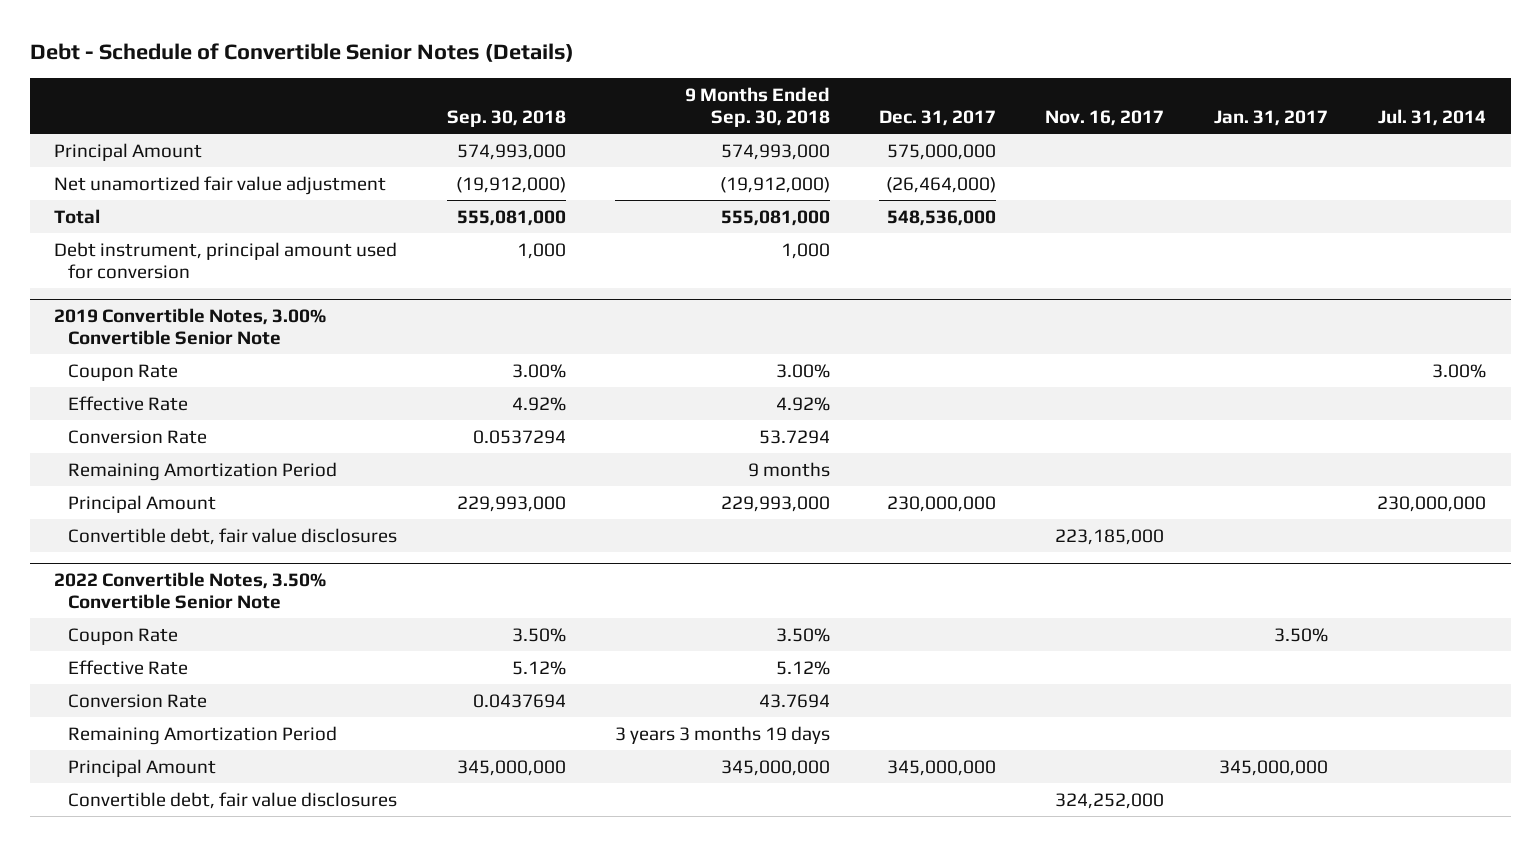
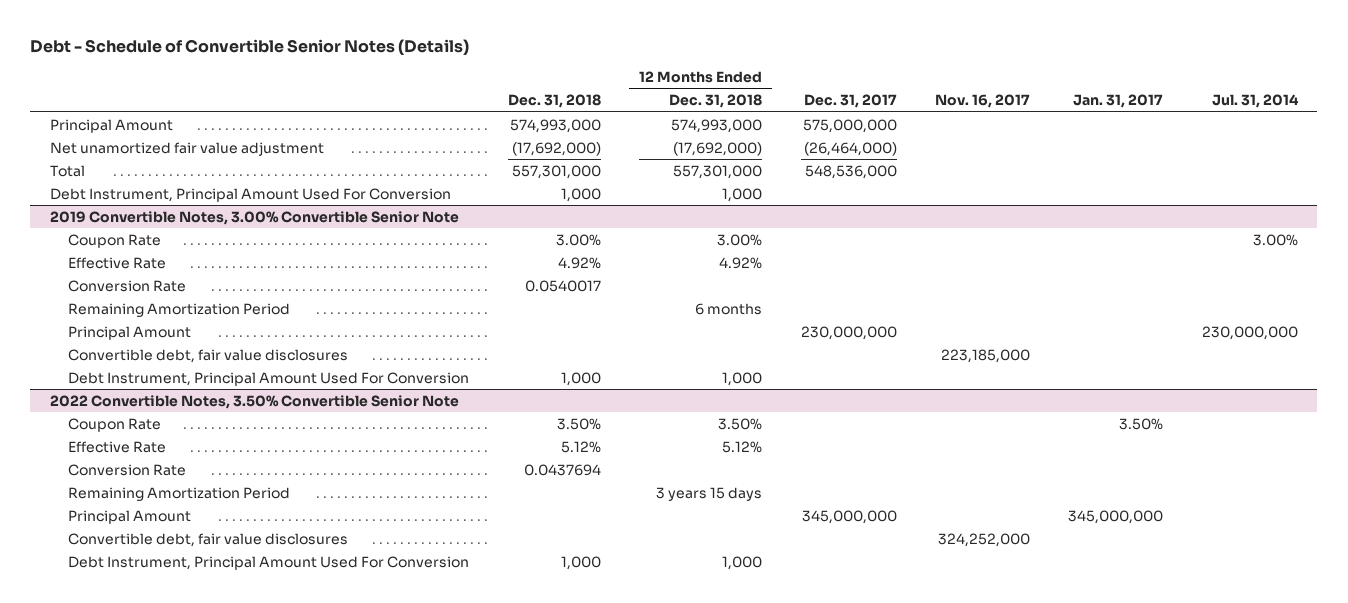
- | Sep. 30, 2018 | 9 Months Ended Sep. 30, 2018 | Dec. 31, 2017 | Nov. 16, 2017 | Jan. 31, 2017 | Jul. 31, 2014
+ | Dec. 31, 2018 | 12 Months Ended Dec. 31, 2018 | Dec. 31, 2017 | Nov. 16, 2017 | Jan. 31, 2017 | Jul. 31, 2014
- Debt instrument, principal amount used for conversion | 1,000 | 1,000 | | | |
+ Debt Instrument, Principal Amount Used For Conversion | 1,000 | 1,000 | | | |
@ 2019 Convertible Notes, 3.00% Convertible Senior Note
+ Debt Instrument, Principal Amount Used For Conversion | 1,000 | 1,000 | | | |
@ 2022 Convertible Notes, 3.50% Convertible Senior Note
+ Debt Instrument, Principal Amount Used For Conversion | 1,000 | 1,000 | | | |

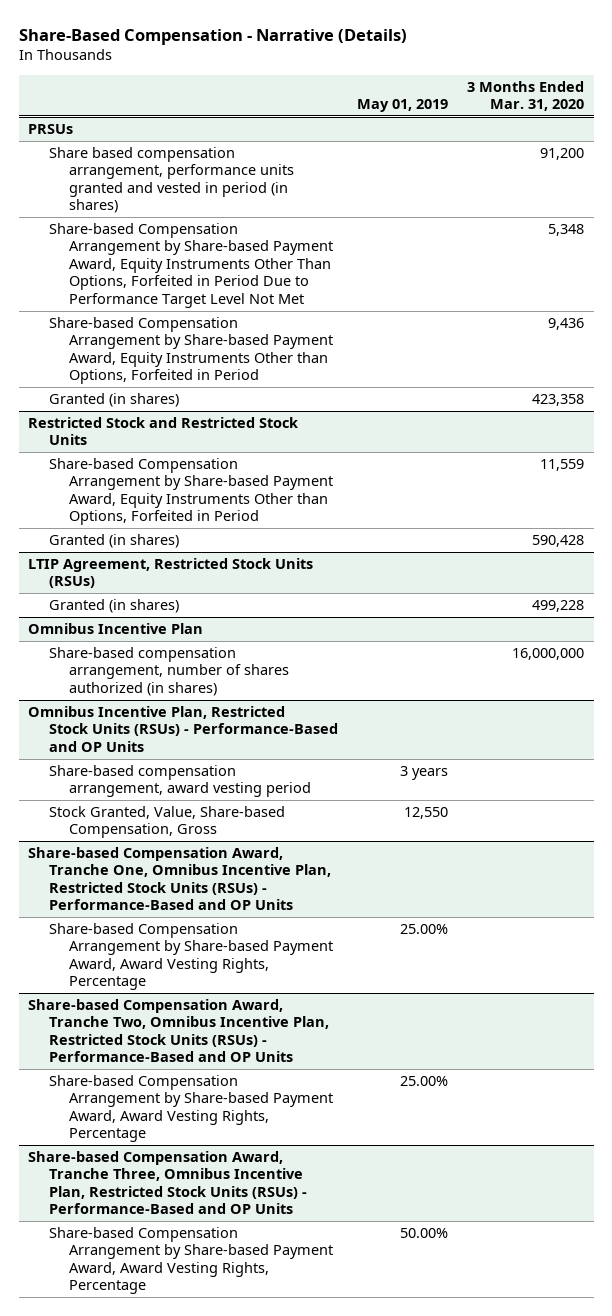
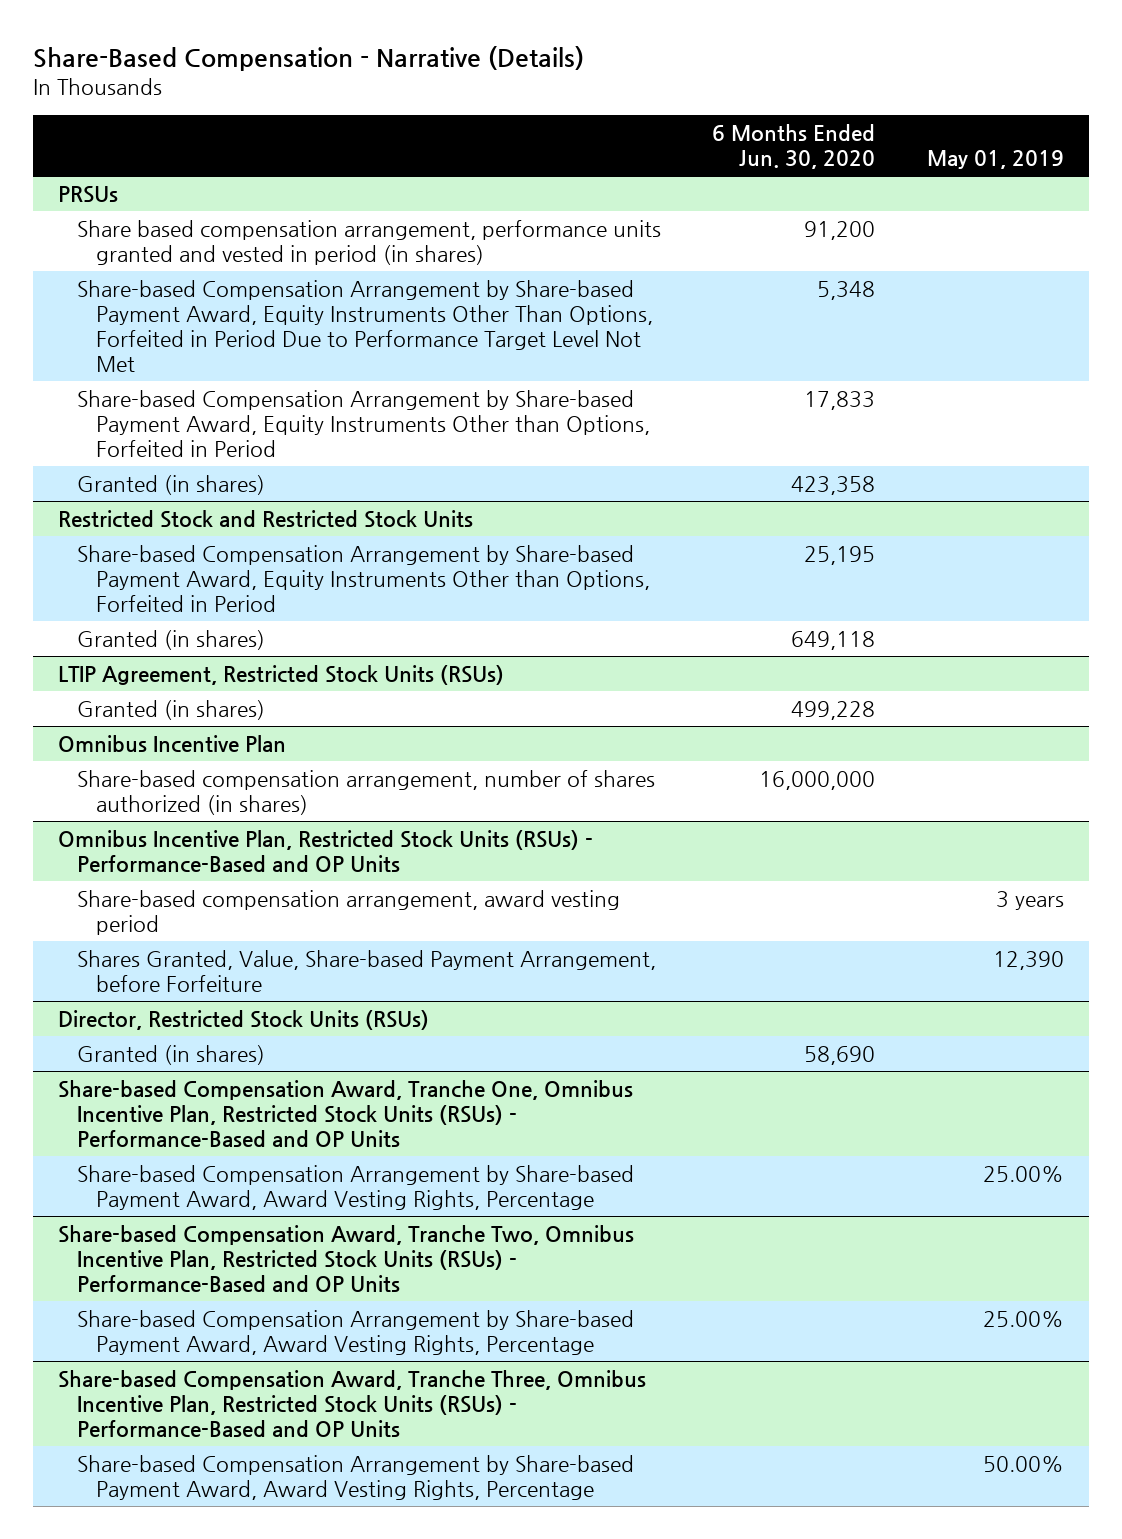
- | May 01, 2019 | 3 Months Ended Mar. 31, 2020
+ | 6 Months Ended Jun. 30, 2020 | May 01, 2019
@ Omnibus Incentive Plan, Restricted Stock Units (RSUs) - Performance-Based and OP Units
- Stock Granted, Value, Share-based Compensation, Gross | 12,550 |
+ Shares Granted, Value, Share-based Payment Arrangement, before Forfeiture | | 12,390
+ Director, Restricted Stock Units (RSUs)
+ Granted (in shares) | 58,690 |

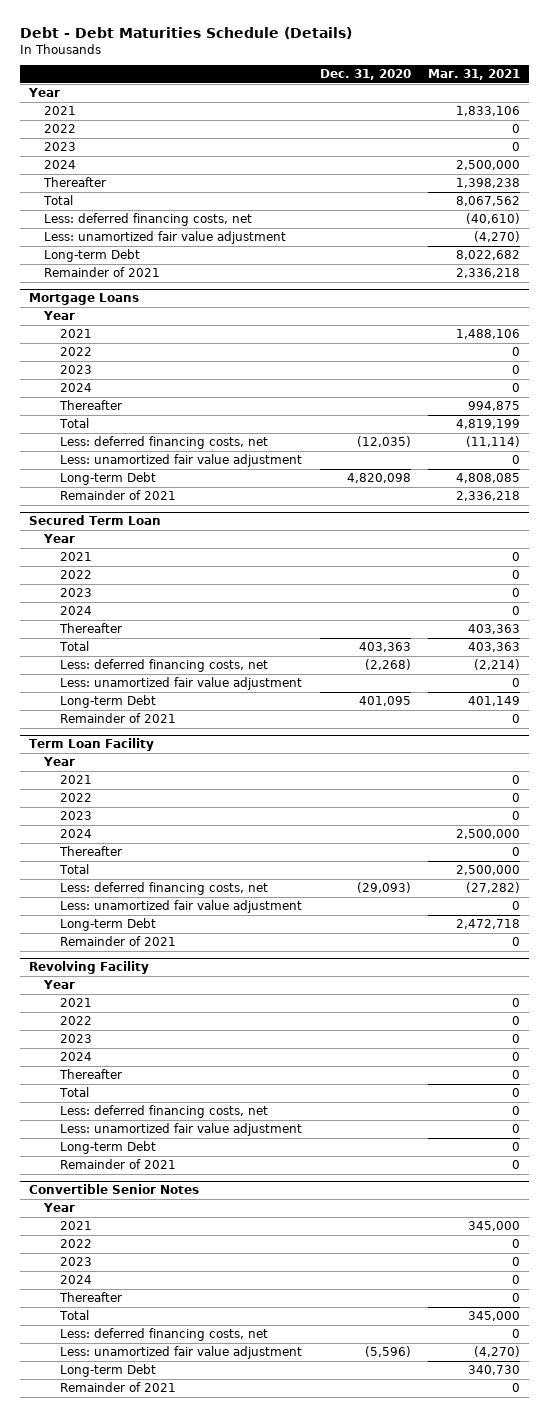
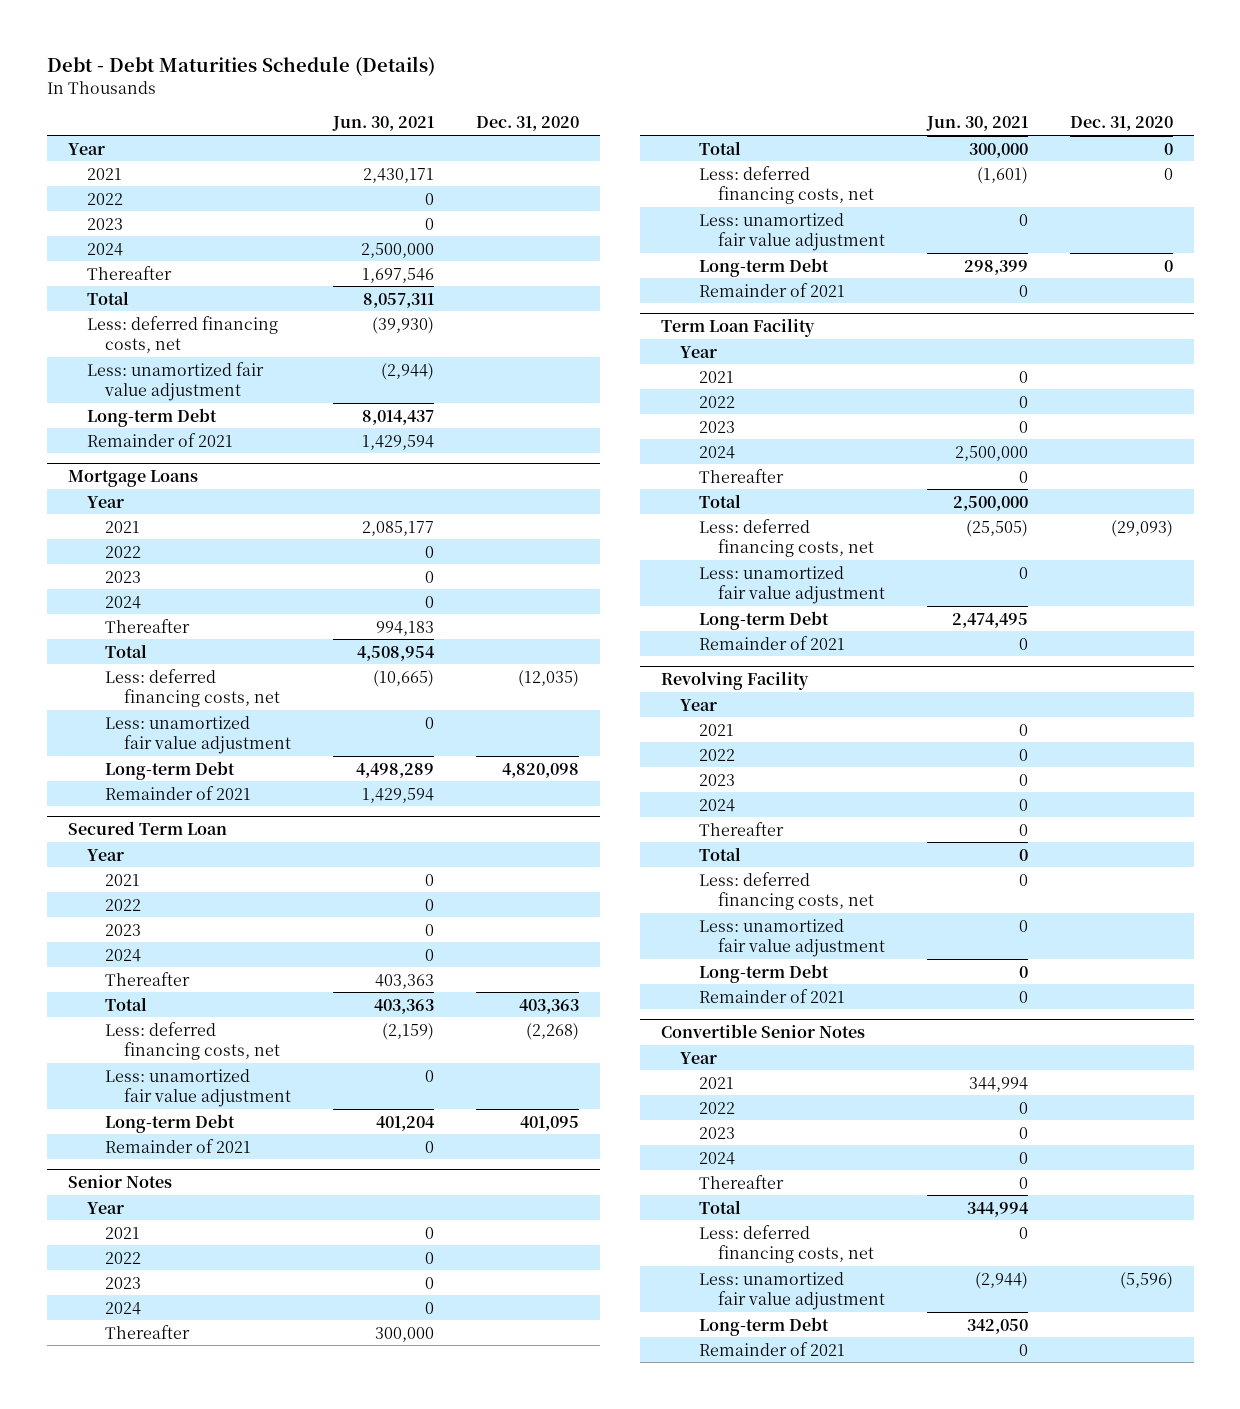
- | Dec. 31, 2020 | Mar. 31, 2021
+ | Jun. 30, 2021 | Dec. 31, 2020
+ Senior Notes
+ Year
+ 2021 | 0 |
+ 2022 | 0 |
+ 2023 | 0 |
+ 2024 | 0 |
+ Thereafter | 300,000 |
+ Total | 300,000 | 0
+ Less: deferred financing costs, net | (1,601) | 0
+ Less: unamortized fair value adjustment | 0 |
+ Long-term Debt | 298,399 | 0
+ Remainder of 2021 | 0 |

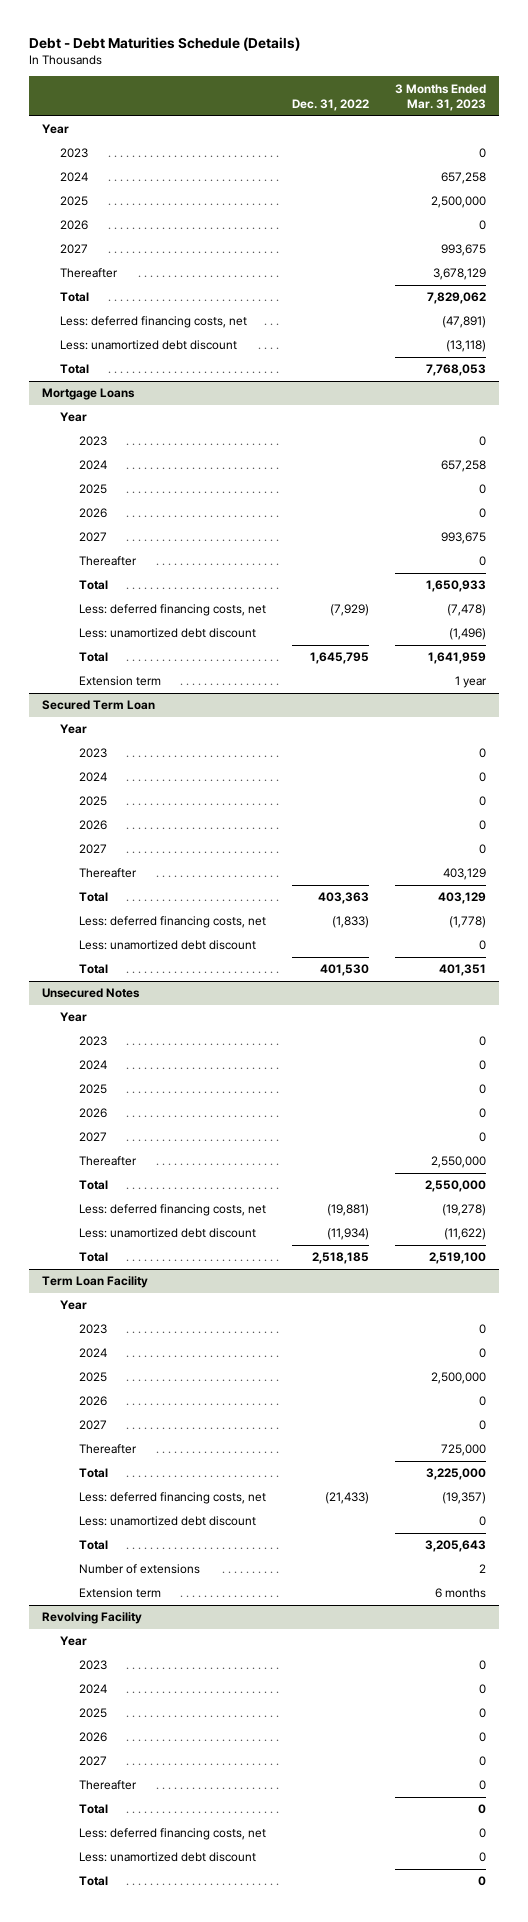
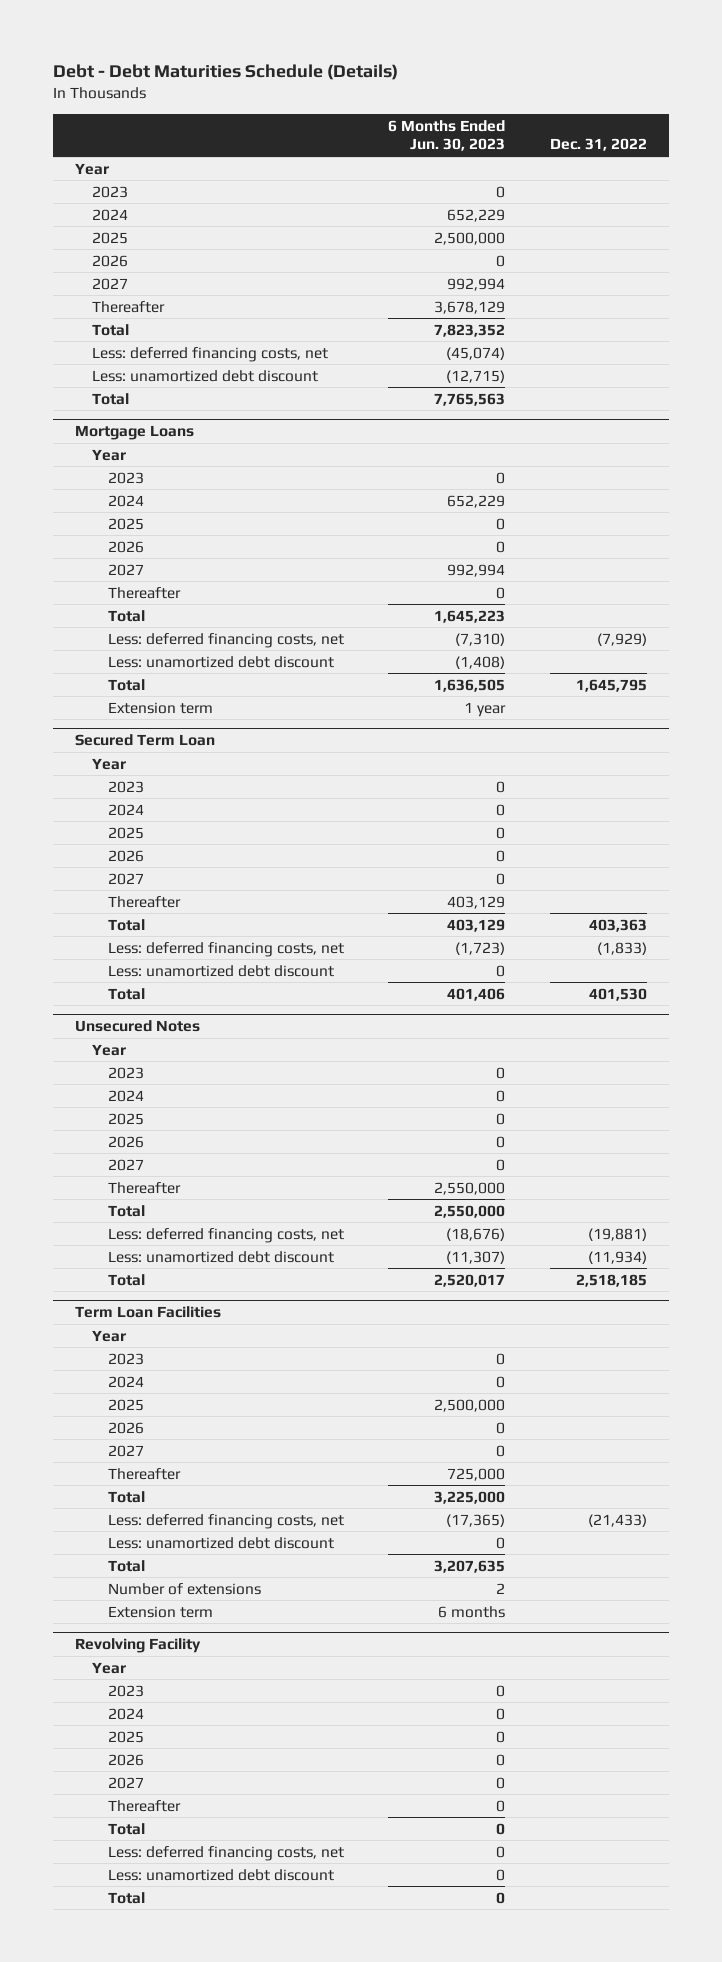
- | Dec. 31, 2022 | 3 Months Ended Mar. 31, 2023
+ | 6 Months Ended Jun. 30, 2023 | Dec. 31, 2022
- Term Loan Facility
+ Term Loan Facilities

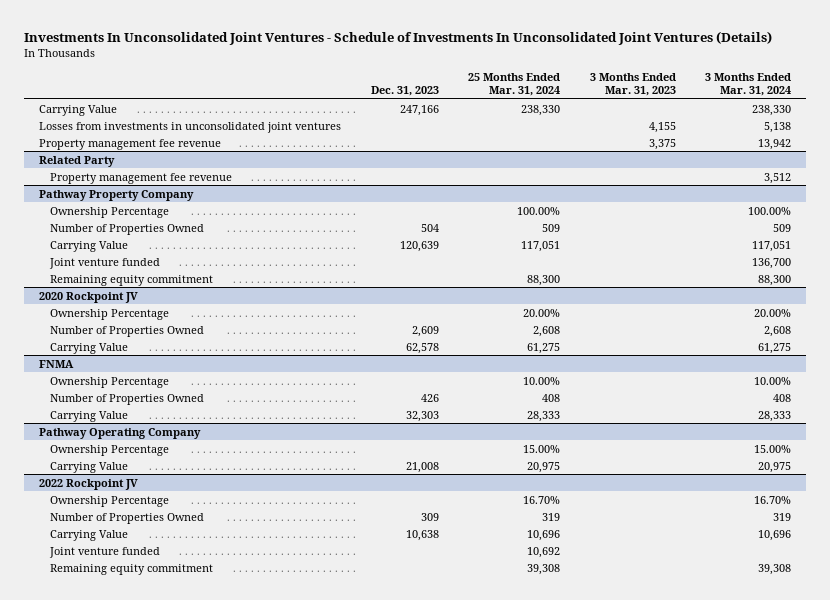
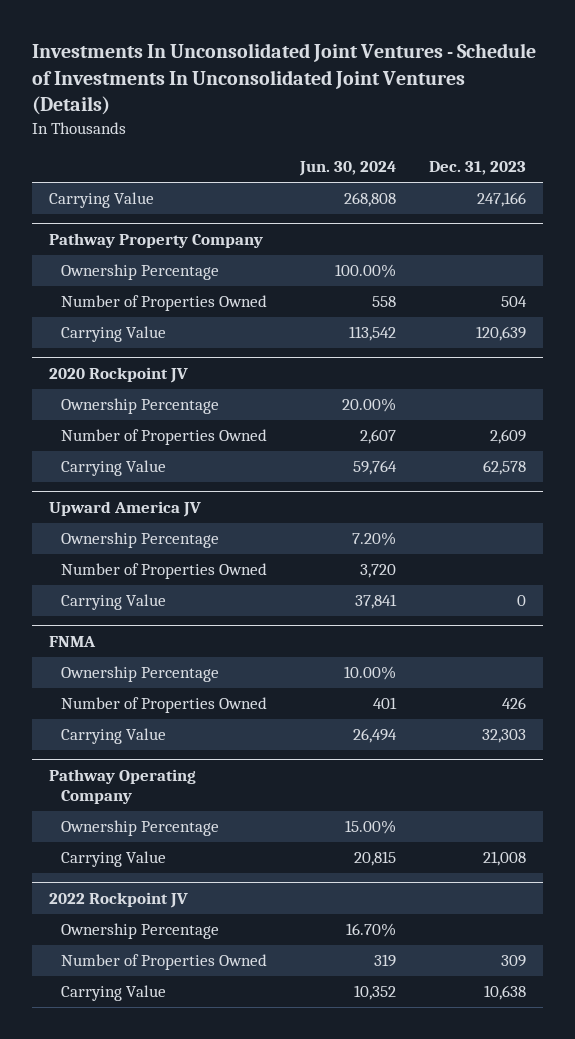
- | Dec. 31, 2023 | 25 Months Ended Mar. 31, 2024 | 3 Months Ended Mar. 31, 2023 | 3 Months Ended Mar. 31, 2024
+ | Jun. 30, 2024 | Dec. 31, 2023
- Losses from investments in unconsolidated joint ventures | | | 4,155 | 5,138
- Property management fee revenue | | | 3,375 | 13,942
- Related Party
- Property management fee revenue | | | | 3,512
@ Pathway Property Company
- Joint venture funded | | | | 136,700
- Remaining equity commitment | | 88,300 | | 88,300
+ Upward America JV
+ Ownership Percentage | 7.20% |
+ Number of Properties Owned | 3,720 |
+ Carrying Value | 37,841 | 0
@ 2022 Rockpoint JV
- Joint venture funded | | 10,692 | |
- Remaining equity commitment | | 39,308 | | 39,308

